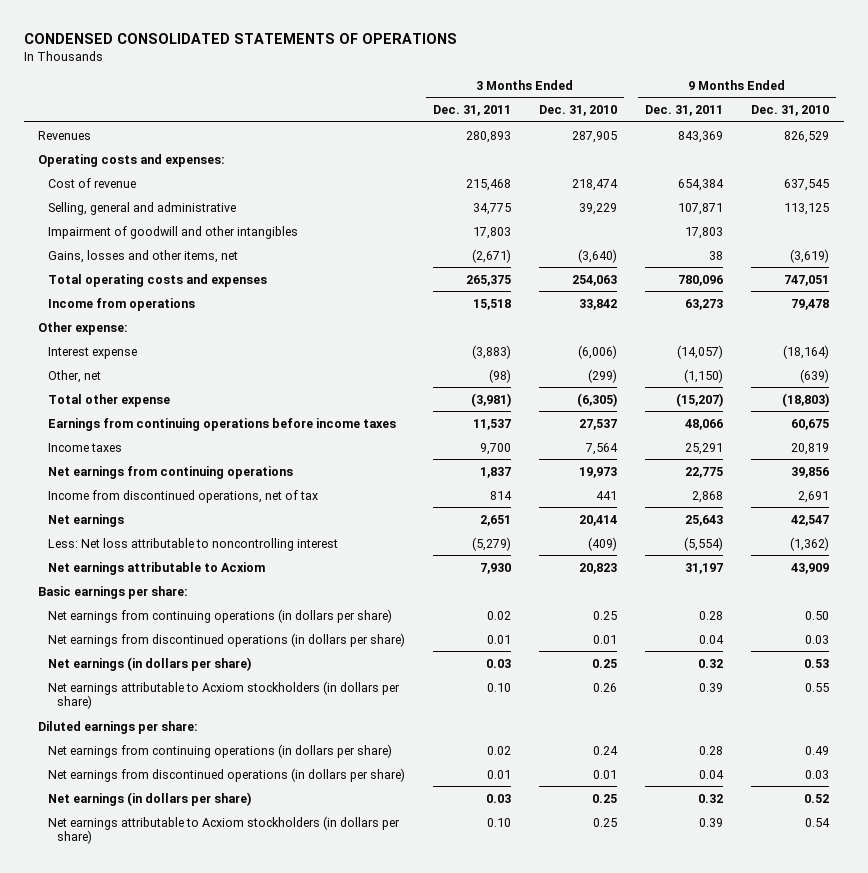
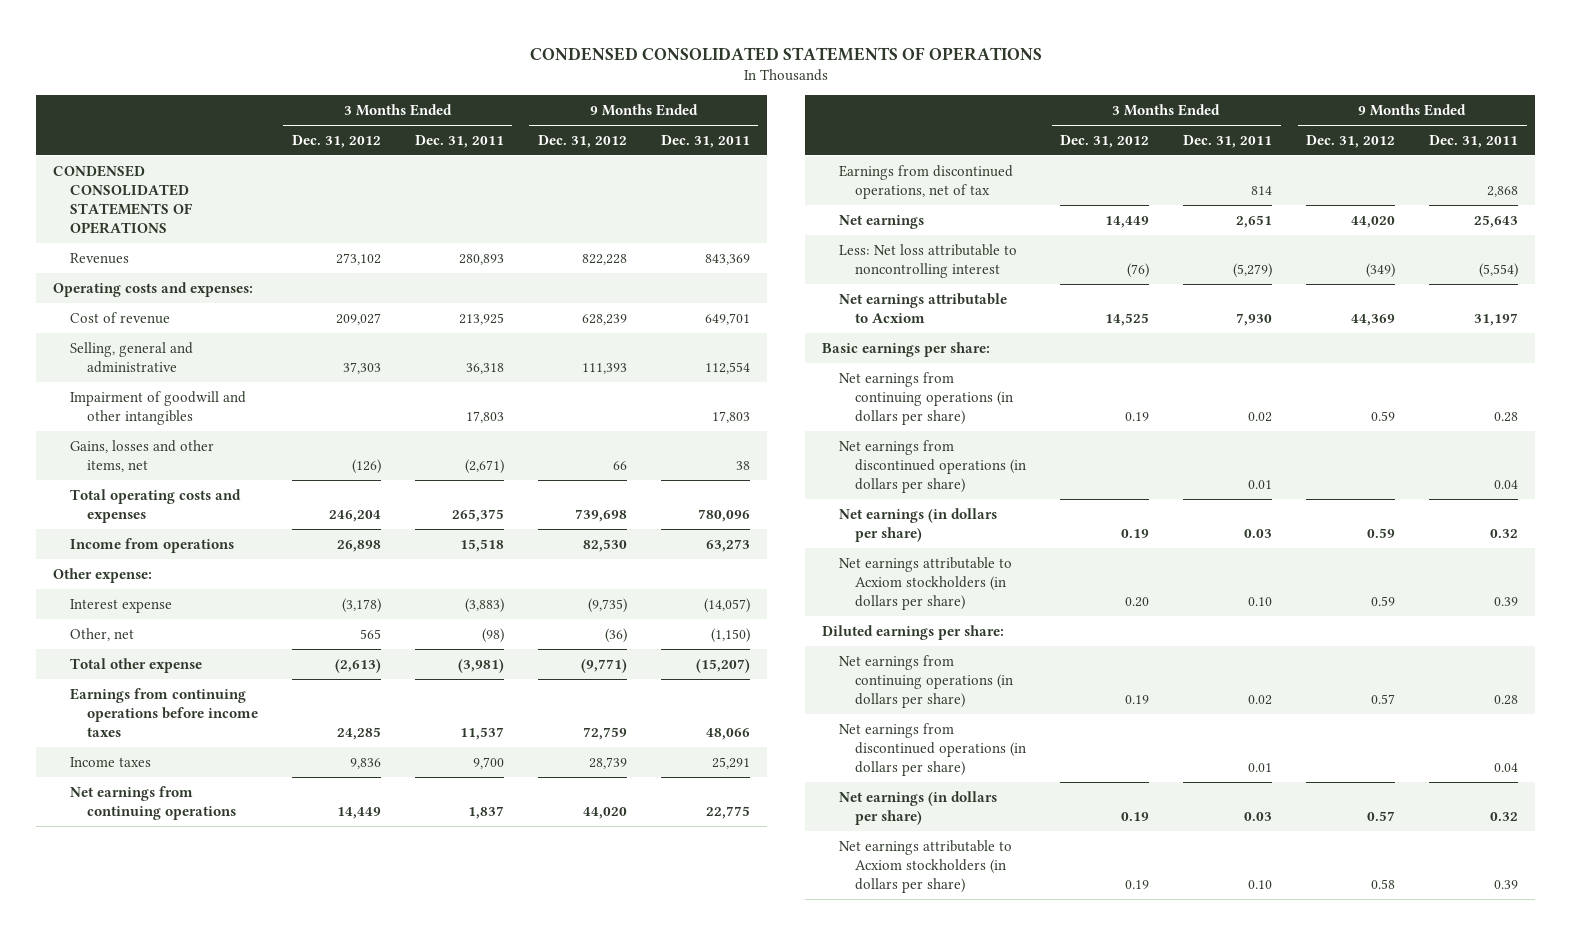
- | 3 Months Ended Dec. 31, 2011 | 3 Months Ended Dec. 31, 2010 | 9 Months Ended Dec. 31, 2011 | 9 Months Ended Dec. 31, 2010
+ | 3 Months Ended Dec. 31, 2012 | 3 Months Ended Dec. 31, 2011 | 9 Months Ended Dec. 31, 2012 | 9 Months Ended Dec. 31, 2011
+ CONDENSED CONSOLIDATED STATEMENTS OF OPERATIONS
- Cost of revenue | 215,468 | 218,474 | 654,384 | 637,545
- Selling, general and administrative | 34,775 | 39,229 | 107,871 | 113,125
+ Cost of revenue | 209,027 | 213,925 | 628,239 | 649,701
+ Selling, general and administrative | 37,303 | 36,318 | 111,393 | 112,554
- Income from discontinued operations, net of tax | 814 | 441 | 2,868 | 2,691
+ Earnings from discontinued operations, net of tax | | 814 | | 2,868

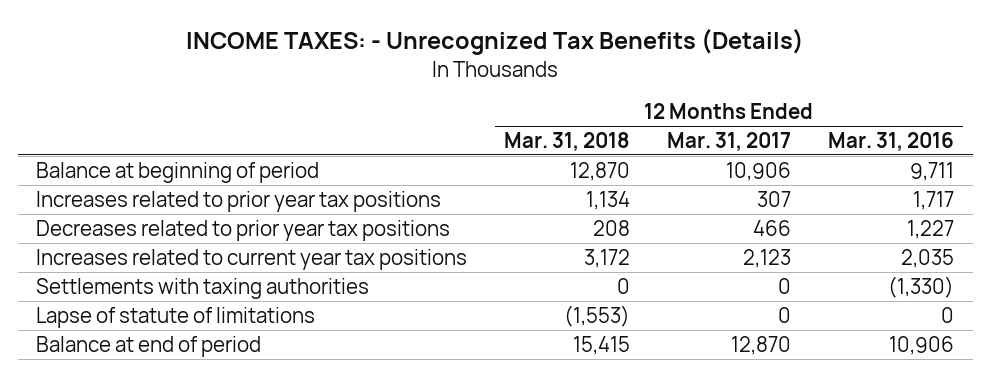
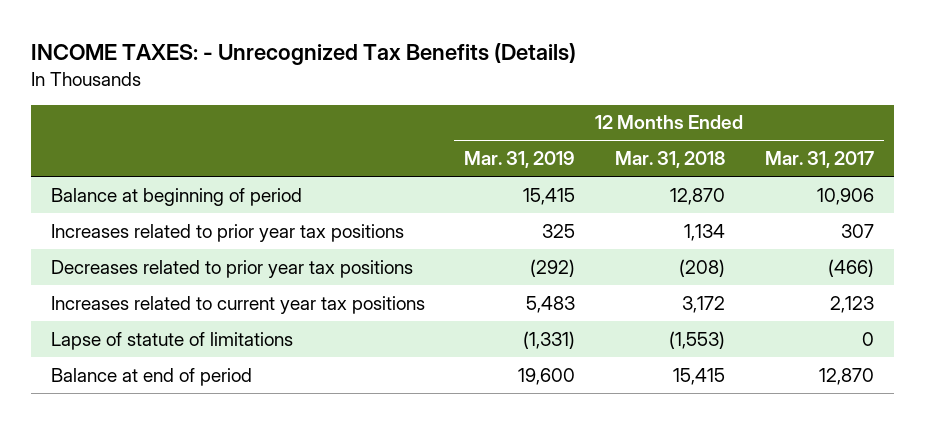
- | 12 Months Ended Mar. 31, 2018 | 12 Months Ended Mar. 31, 2017 | 12 Months Ended Mar. 31, 2016
+ | 12 Months Ended Mar. 31, 2019 | 12 Months Ended Mar. 31, 2018 | 12 Months Ended Mar. 31, 2017
- Decreases related to prior year tax positions | 208 | 466 | 1,227
+ Decreases related to prior year tax positions | (292) | (208) | (466)
- Settlements with taxing authorities | 0 | 0 | (1,330)

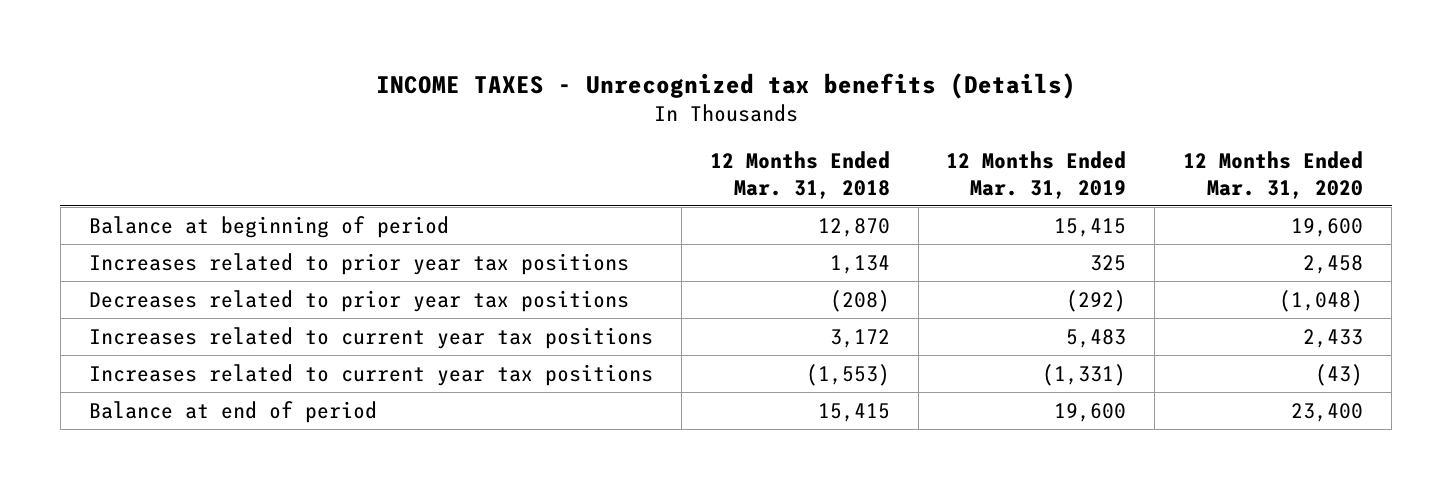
- INCOME TAXES: - Unrecognized Tax Benefits (Details)
+ INCOME TAXES - Unrecognized tax benefits (Details)
- | 12 Months Ended Mar. 31, 2019 | 12 Months Ended Mar. 31, 2018 | 12 Months Ended Mar. 31, 2017
+ | 12 Months Ended Mar. 31, 2018 | 12 Months Ended Mar. 31, 2019 | 12 Months Ended Mar. 31, 2020
- Lapse of statute of limitations | (1,331) | (1,553) | 0
+ Increases related to current year tax positions | (1,553) | (1,331) | (43)

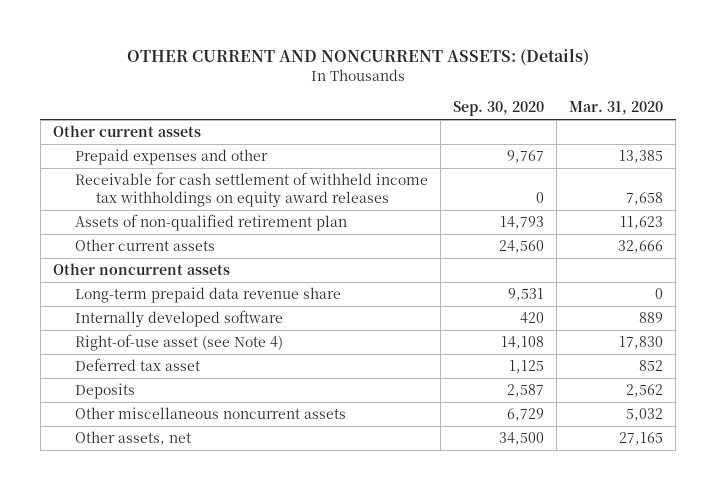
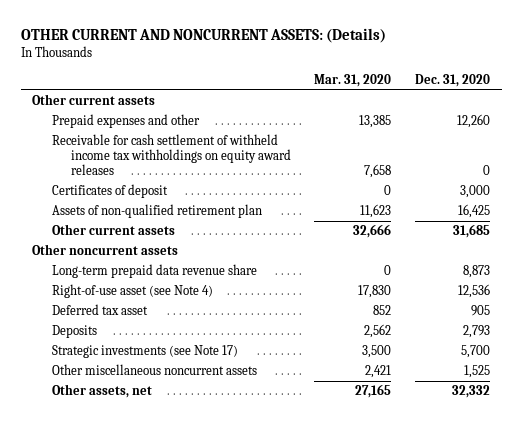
- | Sep. 30, 2020 | Mar. 31, 2020
+ | Mar. 31, 2020 | Dec. 31, 2020
+ Certificates of deposit | 0 | 3,000
- Internally developed software | 420 | 889
- Other miscellaneous noncurrent assets | 6,729 | 5,032
+ Strategic investments (see Note 17) | 3,500 | 5,700
+ Other miscellaneous noncurrent assets | 2,421 | 1,525

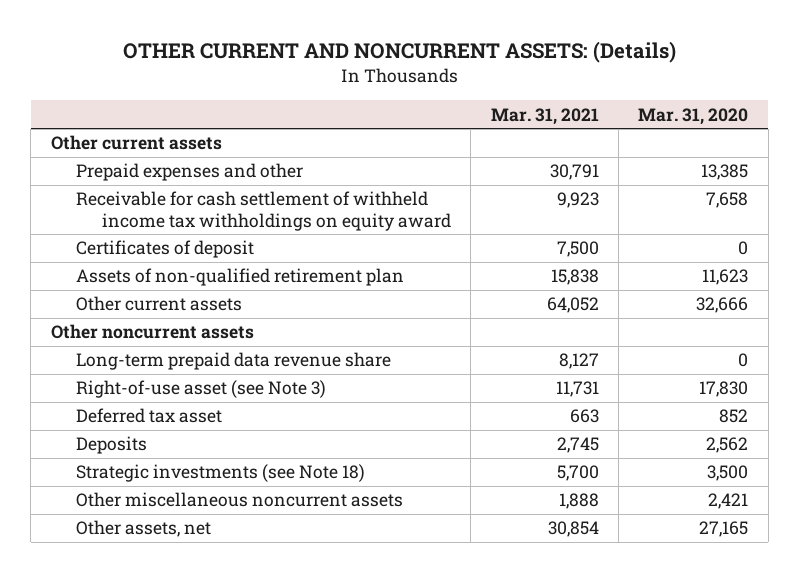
- | Mar. 31, 2020 | Dec. 31, 2020
+ | Mar. 31, 2021 | Mar. 31, 2020
- Receivable for cash settlement of withheld income tax withholdings on equity award releases | 7,658 | 0
+ Receivable for cash settlement of withheld income tax withholdings on equity award | 9,923 | 7,658
- Right-of-use asset (see Note 4) | 17,830 | 12,536
+ Right-of-use asset (see Note 3) | 11,731 | 17,830
- Strategic investments (see Note 17) | 3,500 | 5,700
+ Strategic investments (see Note 18) | 5,700 | 3,500

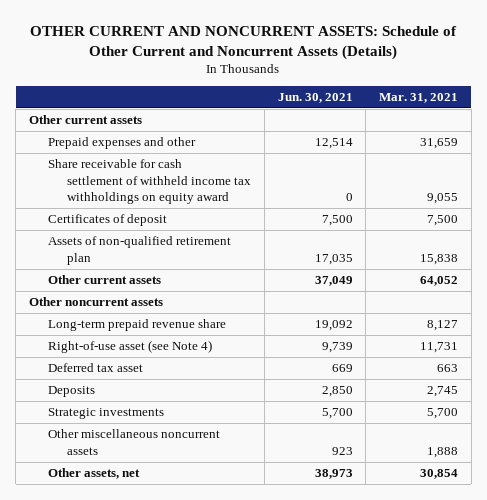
- OTHER CURRENT AND NONCURRENT ASSETS: (Details)
+ OTHER CURRENT AND NONCURRENT ASSETS: Schedule of Other Current and Noncurrent Assets (Details)
- | Mar. 31, 2021 | Mar. 31, 2020
+ | Jun. 30, 2021 | Mar. 31, 2021
- Prepaid expenses and other | 30,791 | 13,385
- Receivable for cash settlement of withheld income tax withholdings on equity award | 9,923 | 7,658
+ Prepaid expenses and other | 12,514 | 31,659
+ Share receivable for cash settlement of withheld income tax withholdings on equity award | 0 | 9,055
- Long-term prepaid data revenue share | 8,127 | 0
- Right-of-use asset (see Note 3) | 11,731 | 17,830
+ Long-term prepaid revenue share | 19,092 | 8,127
+ Right-of-use asset (see Note 4) | 9,739 | 11,731
- Strategic investments (see Note 18) | 5,700 | 3,500
+ Strategic investments | 5,700 | 5,700

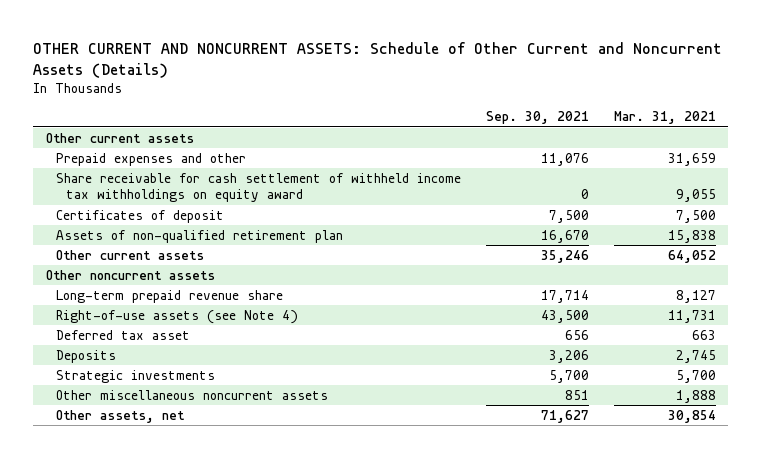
- | Jun. 30, 2021 | Mar. 31, 2021
+ | Sep. 30, 2021 | Mar. 31, 2021
- Right-of-use asset (see Note 4) | 9,739 | 11,731
+ Right-of-use assets (see Note 4) | 43,500 | 11,731

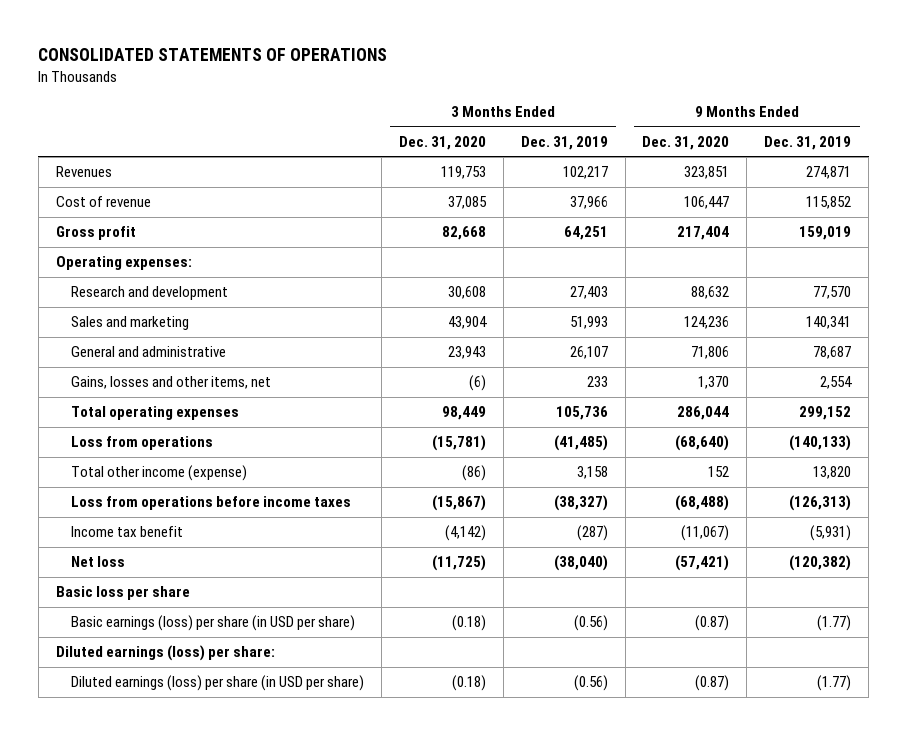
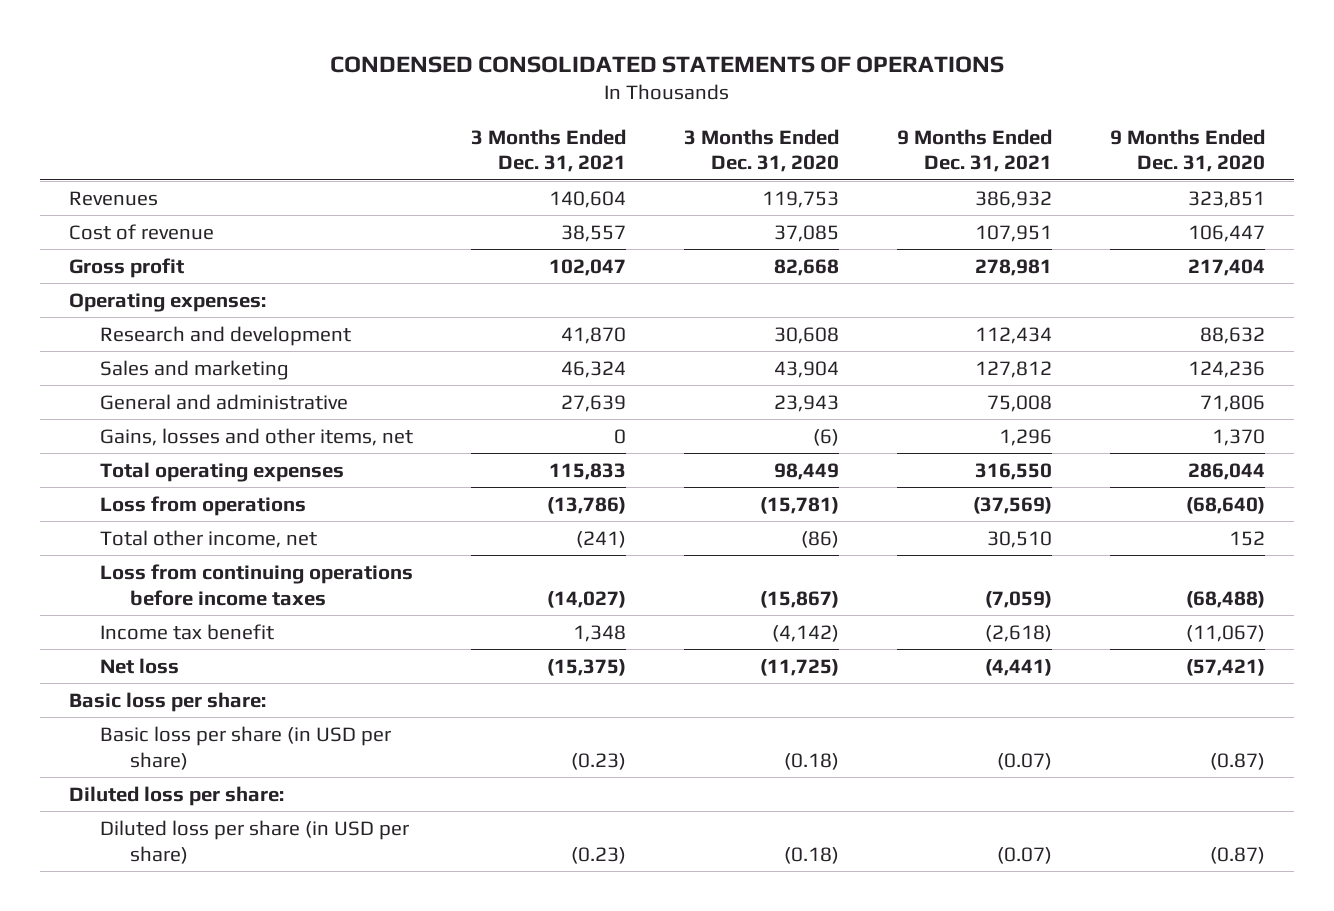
- CONSOLIDATED STATEMENTS OF OPERATIONS
+ CONDENSED CONSOLIDATED STATEMENTS OF OPERATIONS
- | 3 Months Ended Dec. 31, 2020 | 3 Months Ended Dec. 31, 2019 | 9 Months Ended Dec. 31, 2020 | 9 Months Ended Dec. 31, 2019
+ | 3 Months Ended Dec. 31, 2021 | 3 Months Ended Dec. 31, 2020 | 9 Months Ended Dec. 31, 2021 | 9 Months Ended Dec. 31, 2020
- Total other income (expense) | (86) | 3,158 | 152 | 13,820
- Loss from operations before income taxes | (15,867) | (38,327) | (68,488) | (126,313)
+ Total other income, net | (241) | (86) | 30,510 | 152
+ Loss from continuing operations before income taxes | (14,027) | (15,867) | (7,059) | (68,488)
- Basic loss per share
- Basic earnings (loss) per share (in USD per share) | (0.18) | (0.56) | (0.87) | (1.77)
- Diluted earnings (loss) per share:
- Diluted earnings (loss) per share (in USD per share) | (0.18) | (0.56) | (0.87) | (1.77)
+ Basic loss per share:
+ Basic loss per share (in USD per share) | (0.23) | (0.18) | (0.07) | (0.87)
+ Diluted loss per share:
+ Diluted loss per share (in USD per share) | (0.23) | (0.18) | (0.07) | (0.87)

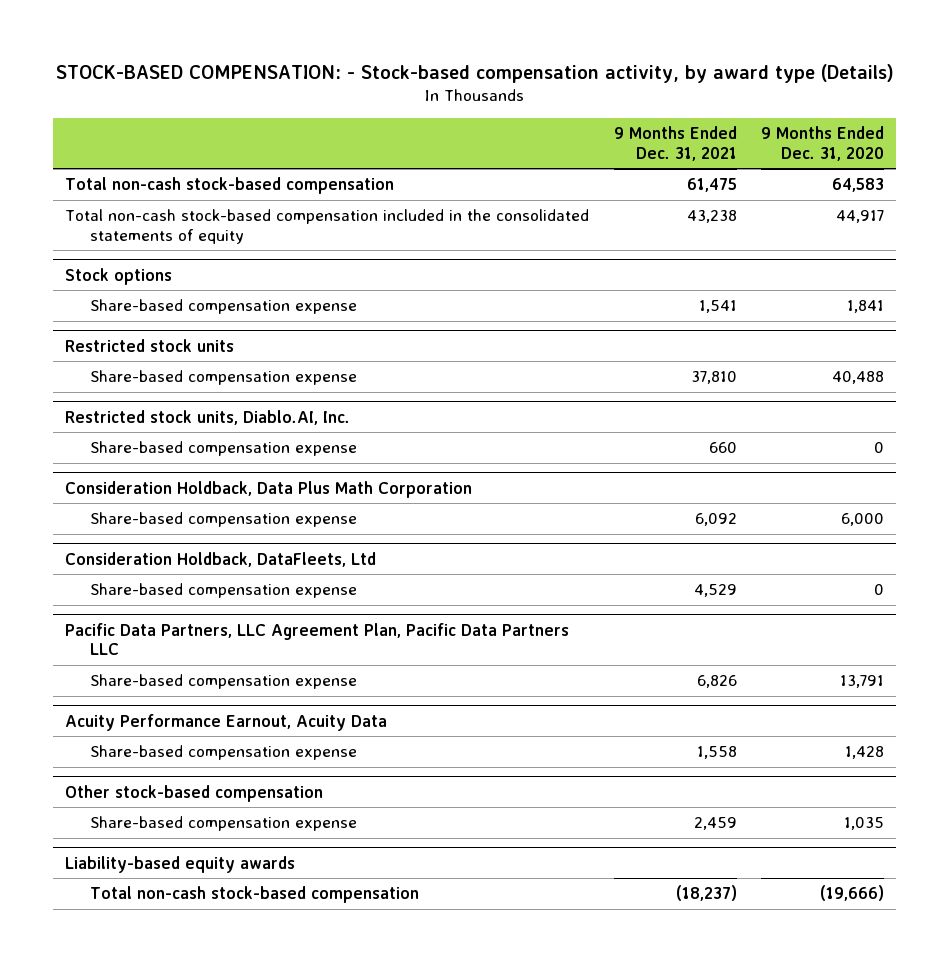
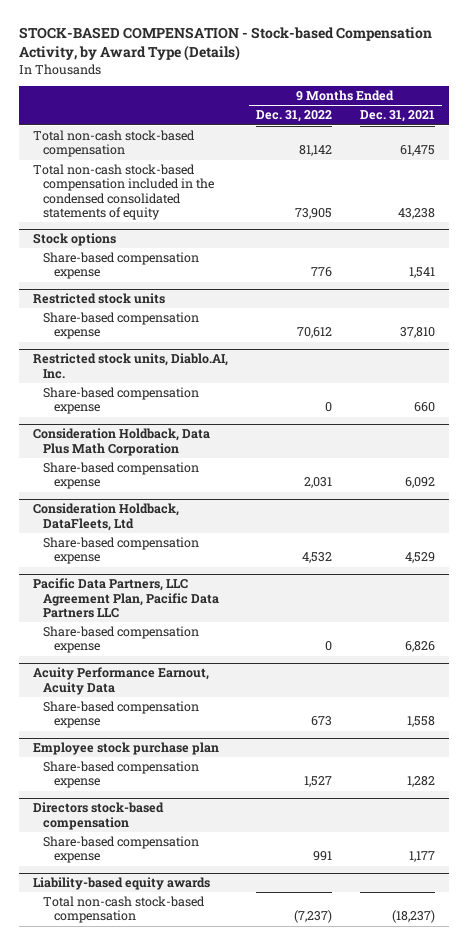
- STOCK-BASED COMPENSATION: - Stock-based compensation activity, by award type (Details)
+ STOCK-BASED COMPENSATION - Stock-based Compensation Activity, by Award Type (Details)
- | 9 Months Ended Dec. 31, 2021 | 9 Months Ended Dec. 31, 2020
+ | 9 Months Ended Dec. 31, 2022 | 9 Months Ended Dec. 31, 2021
- Total non-cash stock-based compensation included in the consolidated statements of equity | 43,238 | 44,917
+ Total non-cash stock-based compensation included in the condensed consolidated statements of equity | 73,905 | 43,238
- Other stock-based compensation
- Share-based compensation expense | 2,459 | 1,035
+ Employee stock purchase plan
+ Share-based compensation expense | 1,527 | 1,282
+ Directors stock-based compensation
+ Share-based compensation expense | 991 | 1,177

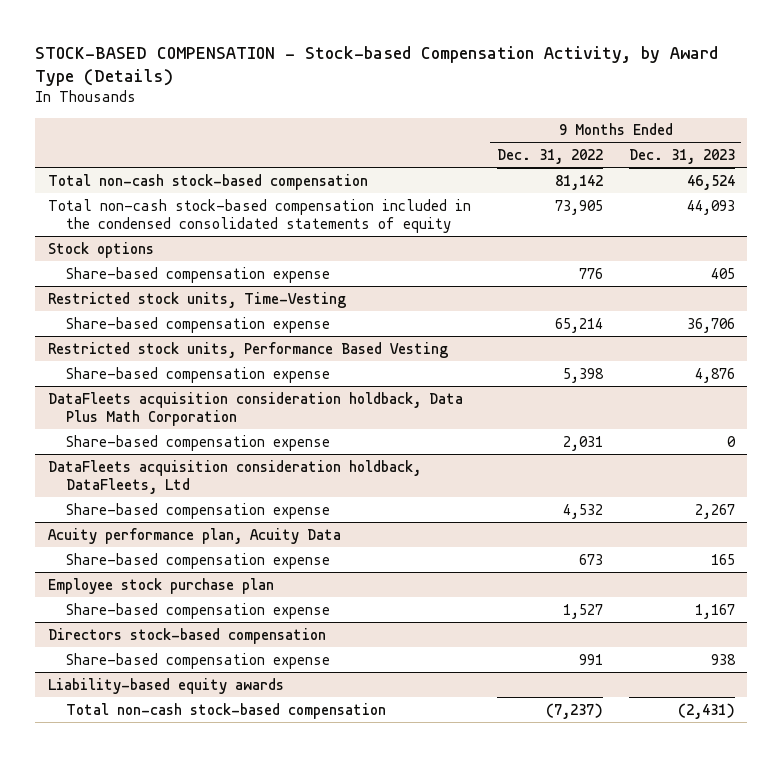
- | 9 Months Ended Dec. 31, 2022 | 9 Months Ended Dec. 31, 2021
+ | 9 Months Ended Dec. 31, 2022 | 9 Months Ended Dec. 31, 2023
- Restricted stock units
- Share-based compensation expense | 70,612 | 37,810
- Restricted stock units, Diablo.AI, Inc.
- Share-based compensation expense | 0 | 660
- Consideration Holdback, Data Plus Math Corporation
+ Restricted stock units, Time-Vesting
+ Share-based compensation expense | 65,214 | 36,706
+ Restricted stock units, Performance Based Vesting
+ Share-based compensation expense | 5,398 | 4,876
+ DataFleets acquisition consideration holdback, Data Plus Math Corporation
- Consideration Holdback, DataFleets, Ltd
+ DataFleets acquisition consideration holdback, DataFleets, Ltd
- Pacific Data Partners, LLC Agreement Plan, Pacific Data Partners LLC
- Share-based compensation expense | 0 | 6,826
- Acuity Performance Earnout, Acuity Data
+ Acuity performance plan, Acuity Data

